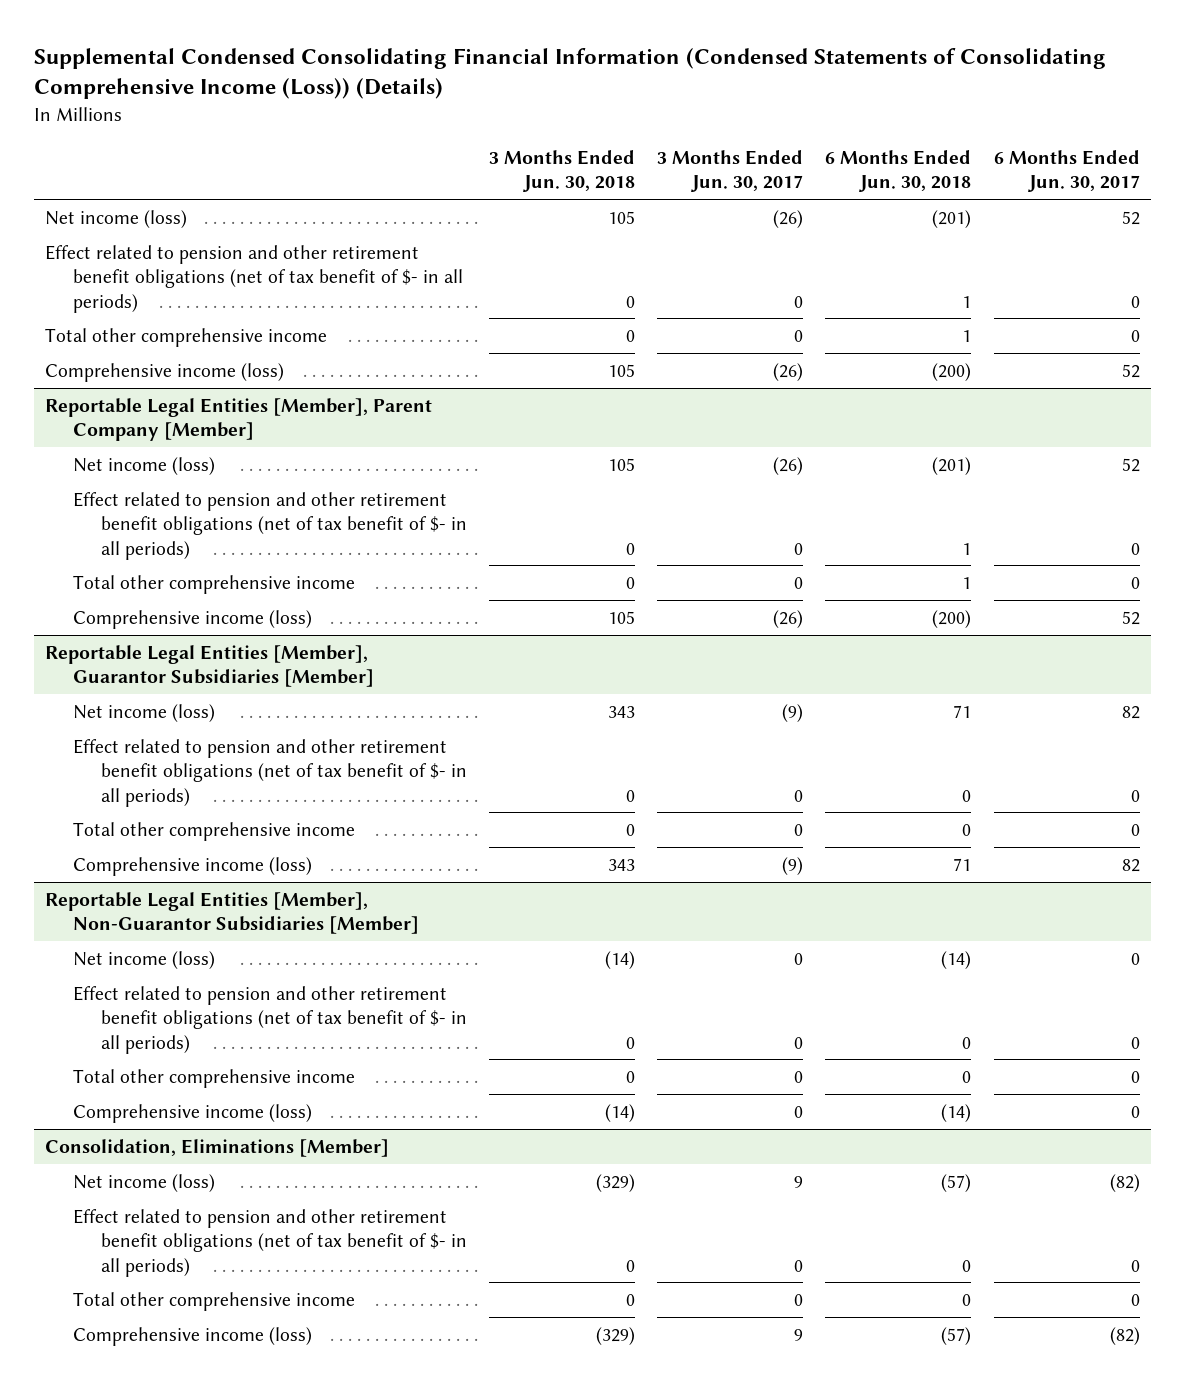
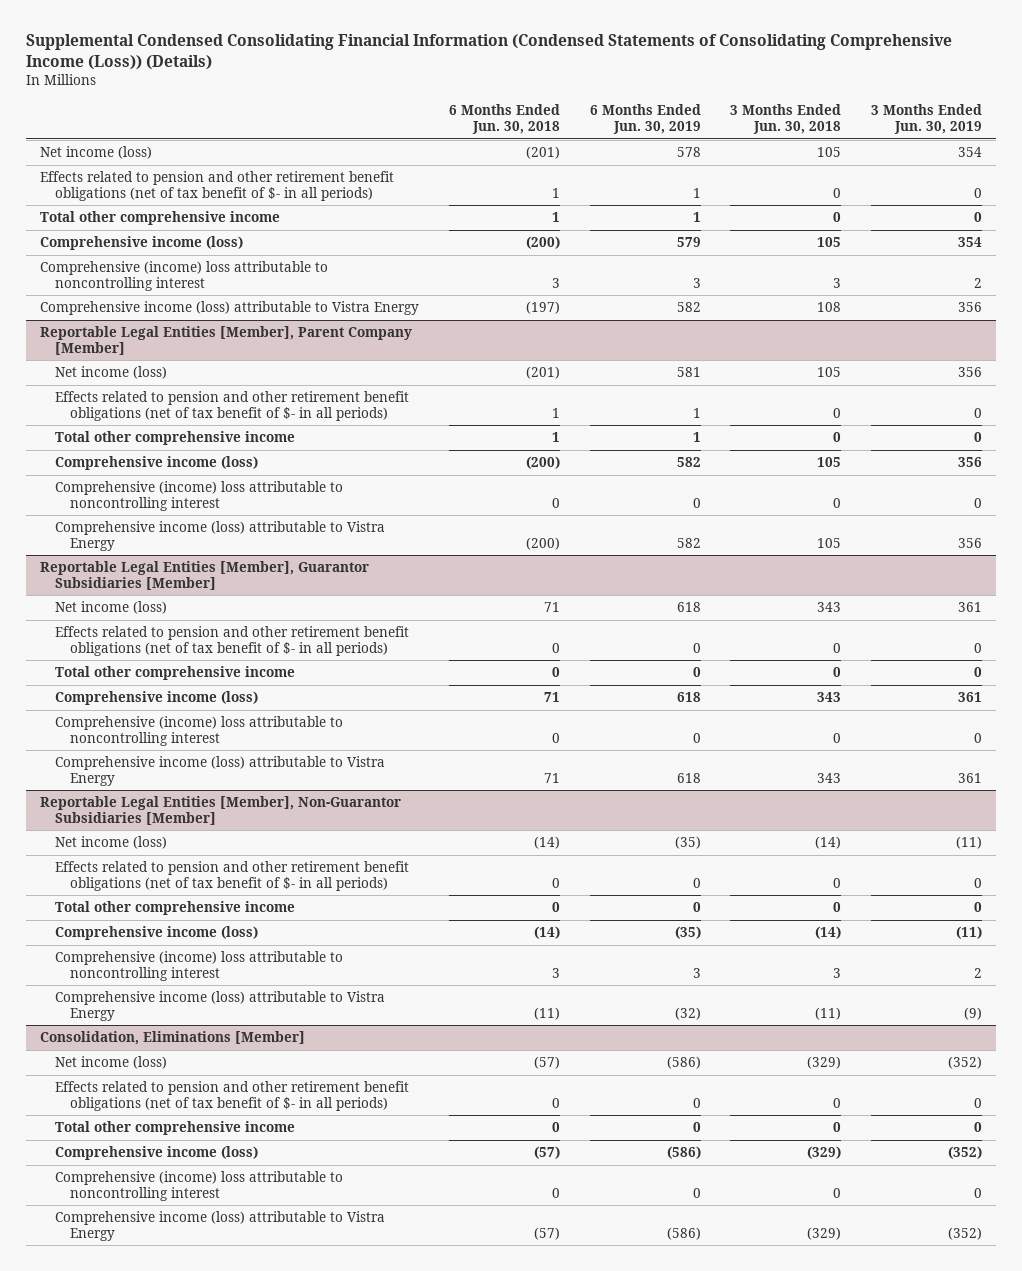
- | 3 Months Ended Jun. 30, 2018 | 3 Months Ended Jun. 30, 2017 | 6 Months Ended Jun. 30, 2018 | 6 Months Ended Jun. 30, 2017
+ | 6 Months Ended Jun. 30, 2018 | 6 Months Ended Jun. 30, 2019 | 3 Months Ended Jun. 30, 2018 | 3 Months Ended Jun. 30, 2019
- Effect related to pension and other retirement benefit obligations (net of tax benefit of $- in all periods) | 0 | 0 | 1 | 0
+ Effects related to pension and other retirement benefit obligations (net of tax benefit of $- in all periods) | 1 | 1 | 0 | 0
+ Comprehensive (income) loss attributable to noncontrolling interest | 3 | 3 | 3 | 2
+ Comprehensive income (loss) attributable to Vistra Energy | (197) | 582 | 108 | 356
@ Reportable Legal Entities [Member], Parent Company [Member]
- Effect related to pension and other retirement benefit obligations (net of tax benefit of $- in all periods) | 0 | 0 | 1 | 0
+ Effects related to pension and other retirement benefit obligations (net of tax benefit of $- in all periods) | 1 | 1 | 0 | 0
+ Comprehensive (income) loss attributable to noncontrolling interest | 0 | 0 | 0 | 0
+ Comprehensive income (loss) attributable to Vistra Energy | (200) | 582 | 105 | 356
@ Reportable Legal Entities [Member], Guarantor Subsidiaries [Member]
- Effect related to pension and other retirement benefit obligations (net of tax benefit of $- in all periods) | 0 | 0 | 0 | 0
+ Effects related to pension and other retirement benefit obligations (net of tax benefit of $- in all periods) | 0 | 0 | 0 | 0
+ Comprehensive (income) loss attributable to noncontrolling interest | 0 | 0 | 0 | 0
+ Comprehensive income (loss) attributable to Vistra Energy | 71 | 618 | 343 | 361
@ Reportable Legal Entities [Member], Non-Guarantor Subsidiaries [Member]
- Effect related to pension and other retirement benefit obligations (net of tax benefit of $- in all periods) | 0 | 0 | 0 | 0
+ Effects related to pension and other retirement benefit obligations (net of tax benefit of $- in all periods) | 0 | 0 | 0 | 0
+ Comprehensive (income) loss attributable to noncontrolling interest | 3 | 3 | 3 | 2
+ Comprehensive income (loss) attributable to Vistra Energy | (11) | (32) | (11) | (9)
@ Consolidation, Eliminations [Member]
- Effect related to pension and other retirement benefit obligations (net of tax benefit of $- in all periods) | 0 | 0 | 0 | 0
+ Effects related to pension and other retirement benefit obligations (net of tax benefit of $- in all periods) | 0 | 0 | 0 | 0
+ Comprehensive (income) loss attributable to noncontrolling interest | 0 | 0 | 0 | 0
+ Comprehensive income (loss) attributable to Vistra Energy | (57) | (586) | (329) | (352)

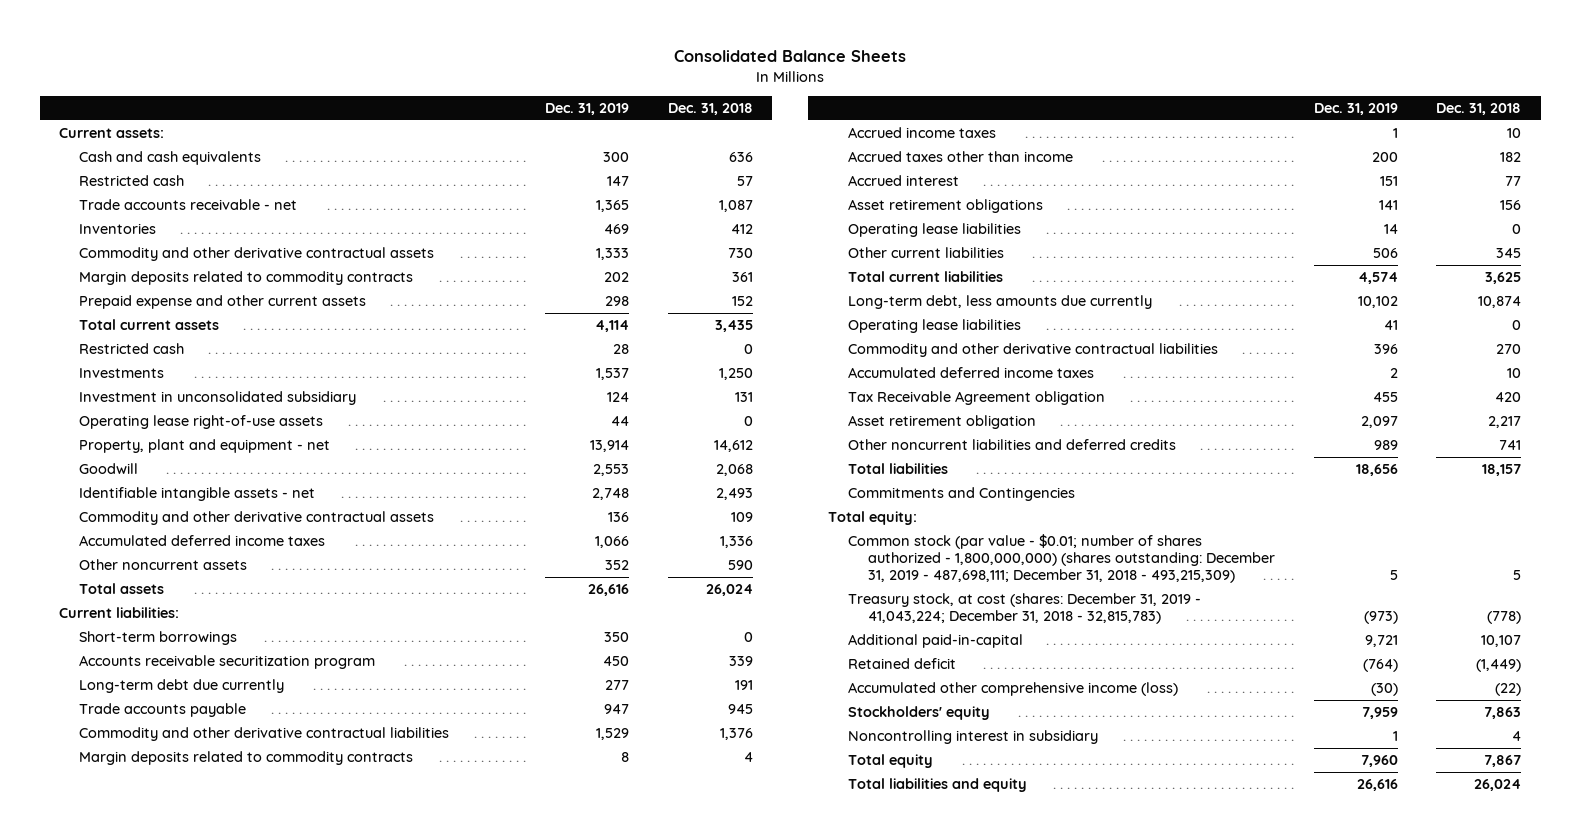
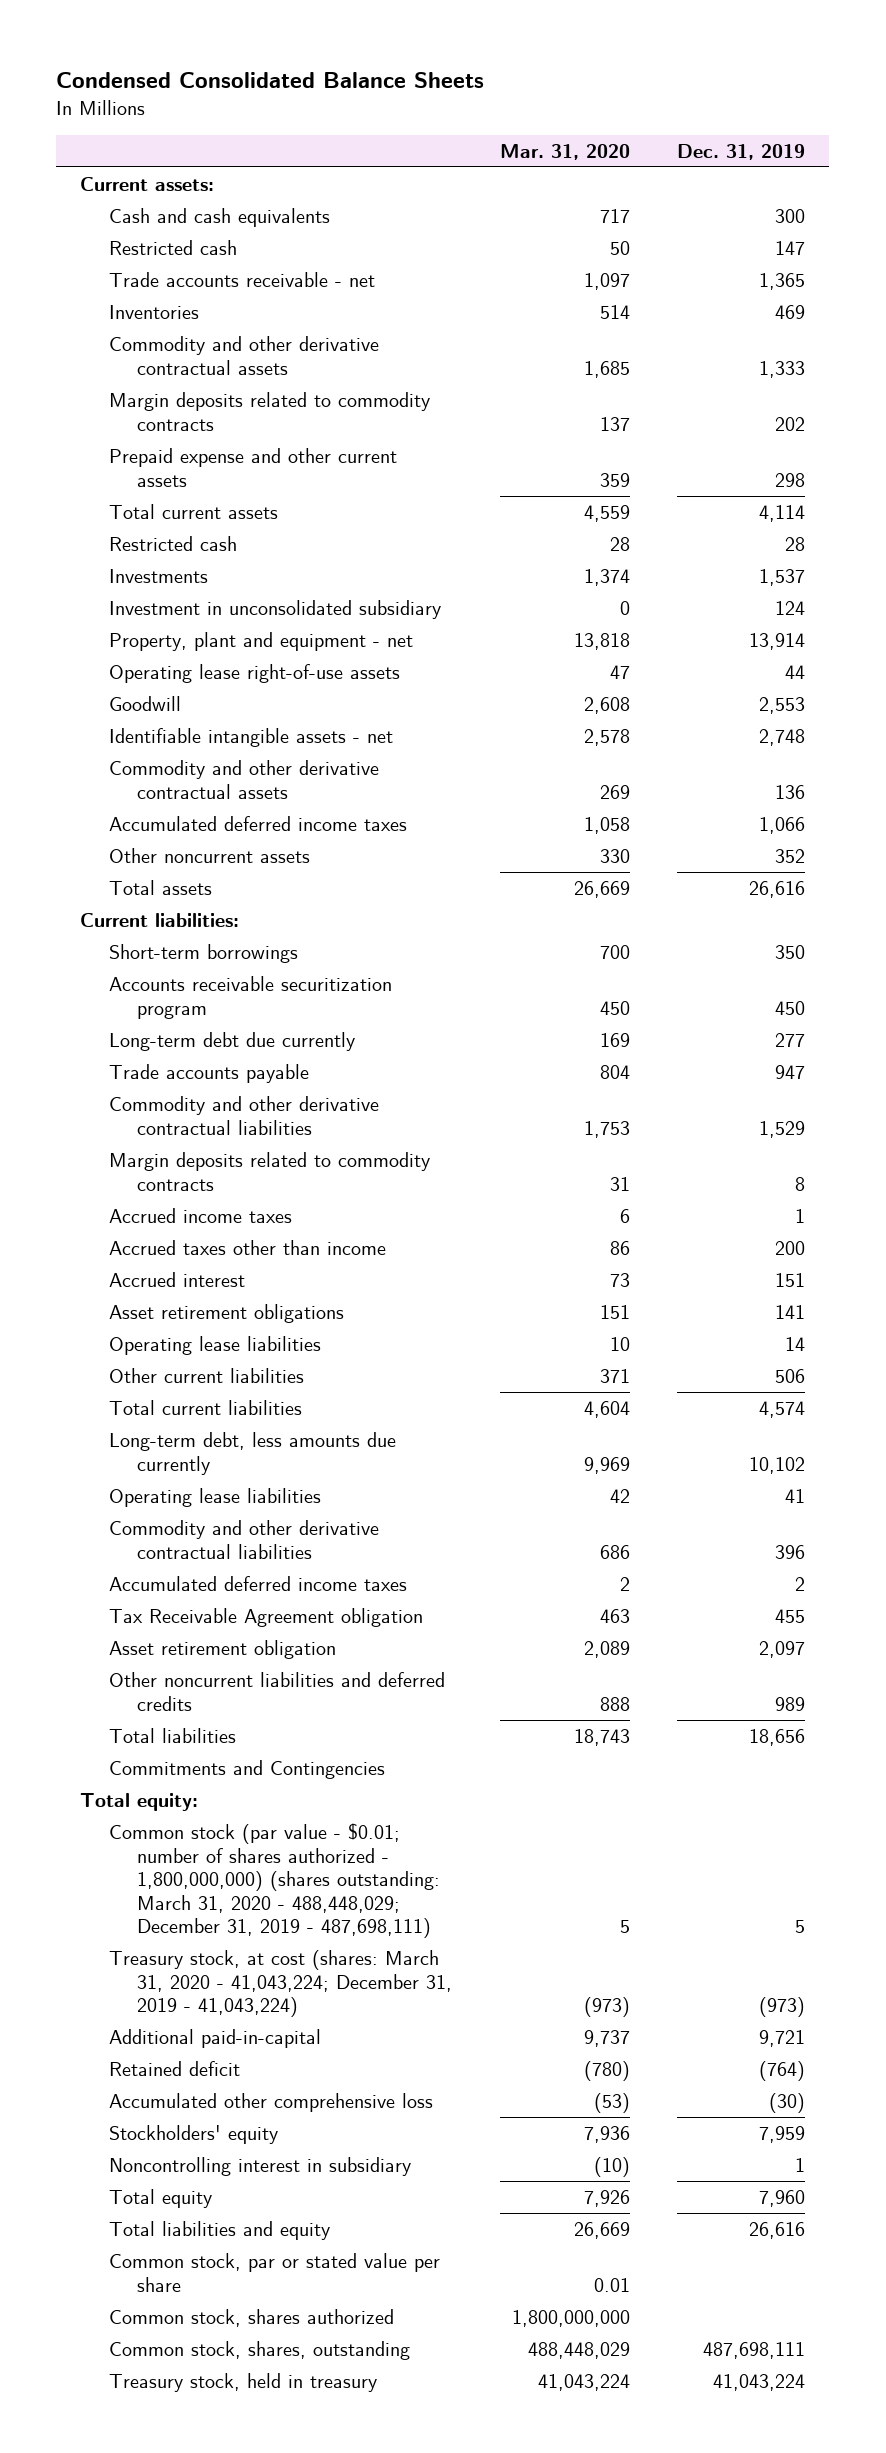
- Consolidated Balance Sheets
+ Condensed Consolidated Balance Sheets
- | Dec. 31, 2019 | Dec. 31, 2018
+ | Mar. 31, 2020 | Dec. 31, 2019
moved down: Operating lease right-of-use assets | 47 | 44
- Common stock (par value - $0.01; number of shares authorized - 1,800,000,000) (shares outstanding: December 31, 2019 - 487,698,111; December 31, 2018 - 493,215,309) | 5 | 5
- Treasury stock, at cost (shares: December 31, 2019 - 41,043,224; December 31, 2018 - 32,815,783) | (973) | (778)
+ Common stock (par value - $0.01; number of shares authorized - 1,800,000,000) (shares outstanding: March 31, 2020 - 488,448,029; December 31, 2019 - 487,698,111) | 5 | 5
+ Treasury stock, at cost (shares: March 31, 2020 - 41,043,224; December 31, 2019 - 41,043,224) | (973) | (973)
- Accumulated other comprehensive income (loss) | (30) | (22)
+ Accumulated other comprehensive loss | (53) | (30)
+ Common stock, par or stated value per share | 0.01 |
+ Common stock, shares authorized | 1,800,000,000 |
+ Common stock, shares, outstanding | 488,448,029 | 487,698,111
+ Treasury stock, held in treasury | 41,043,224 | 41,043,224

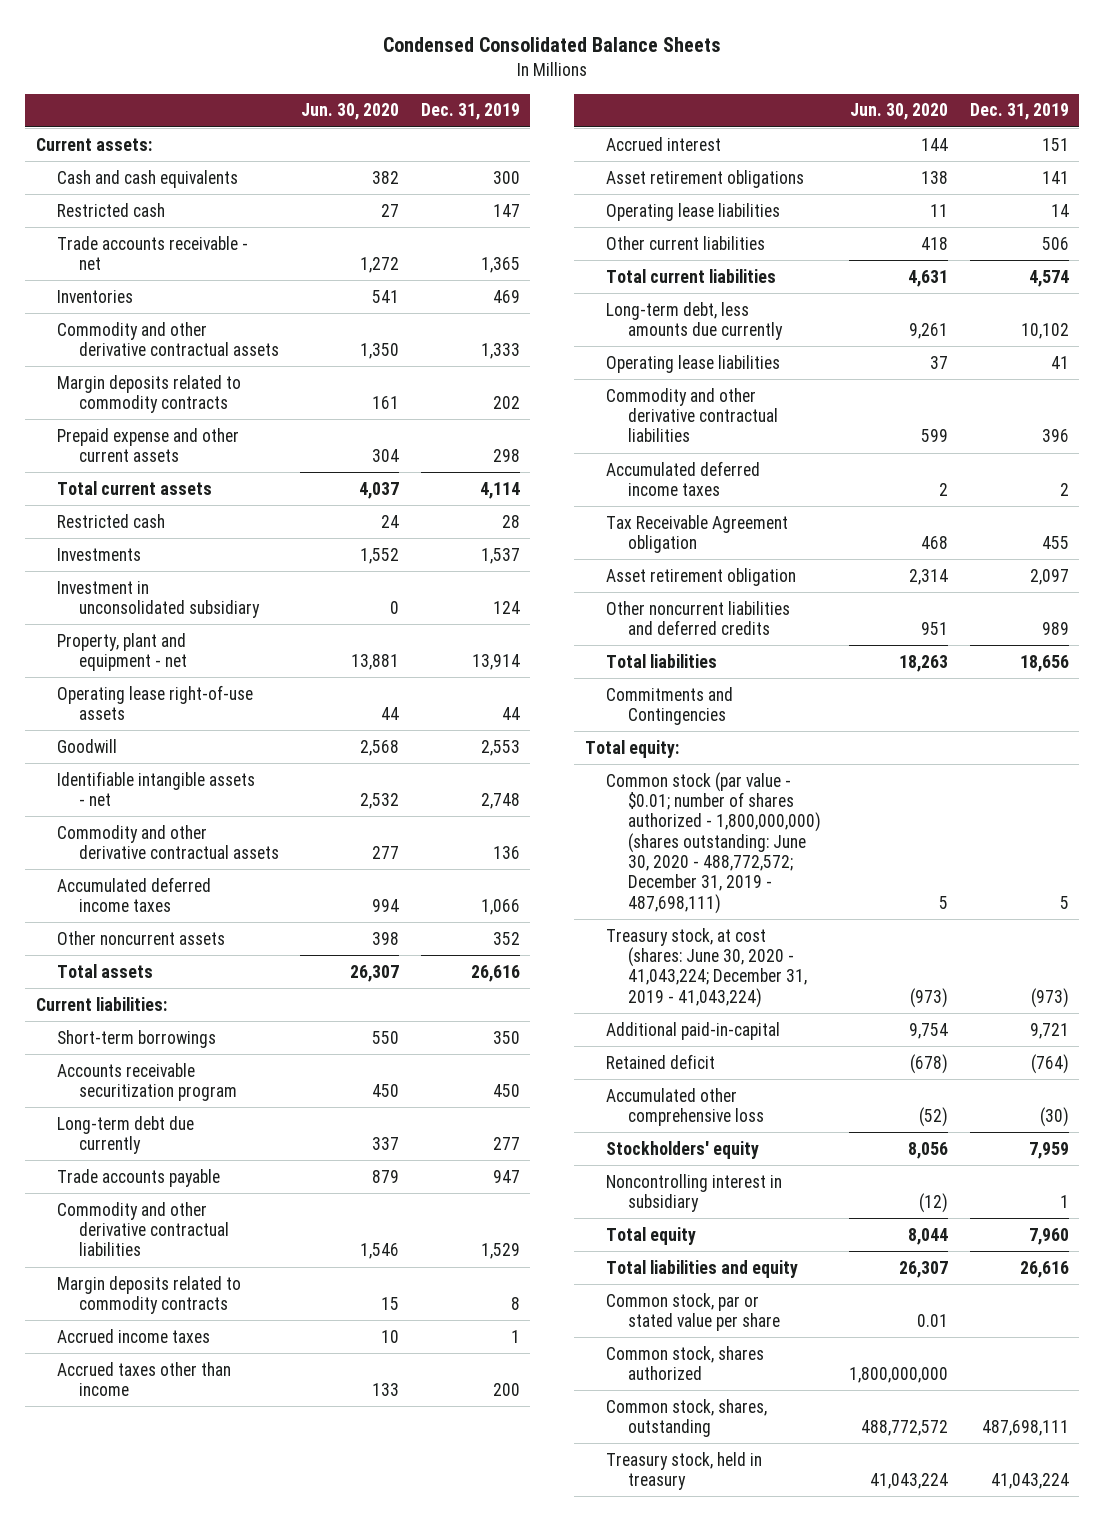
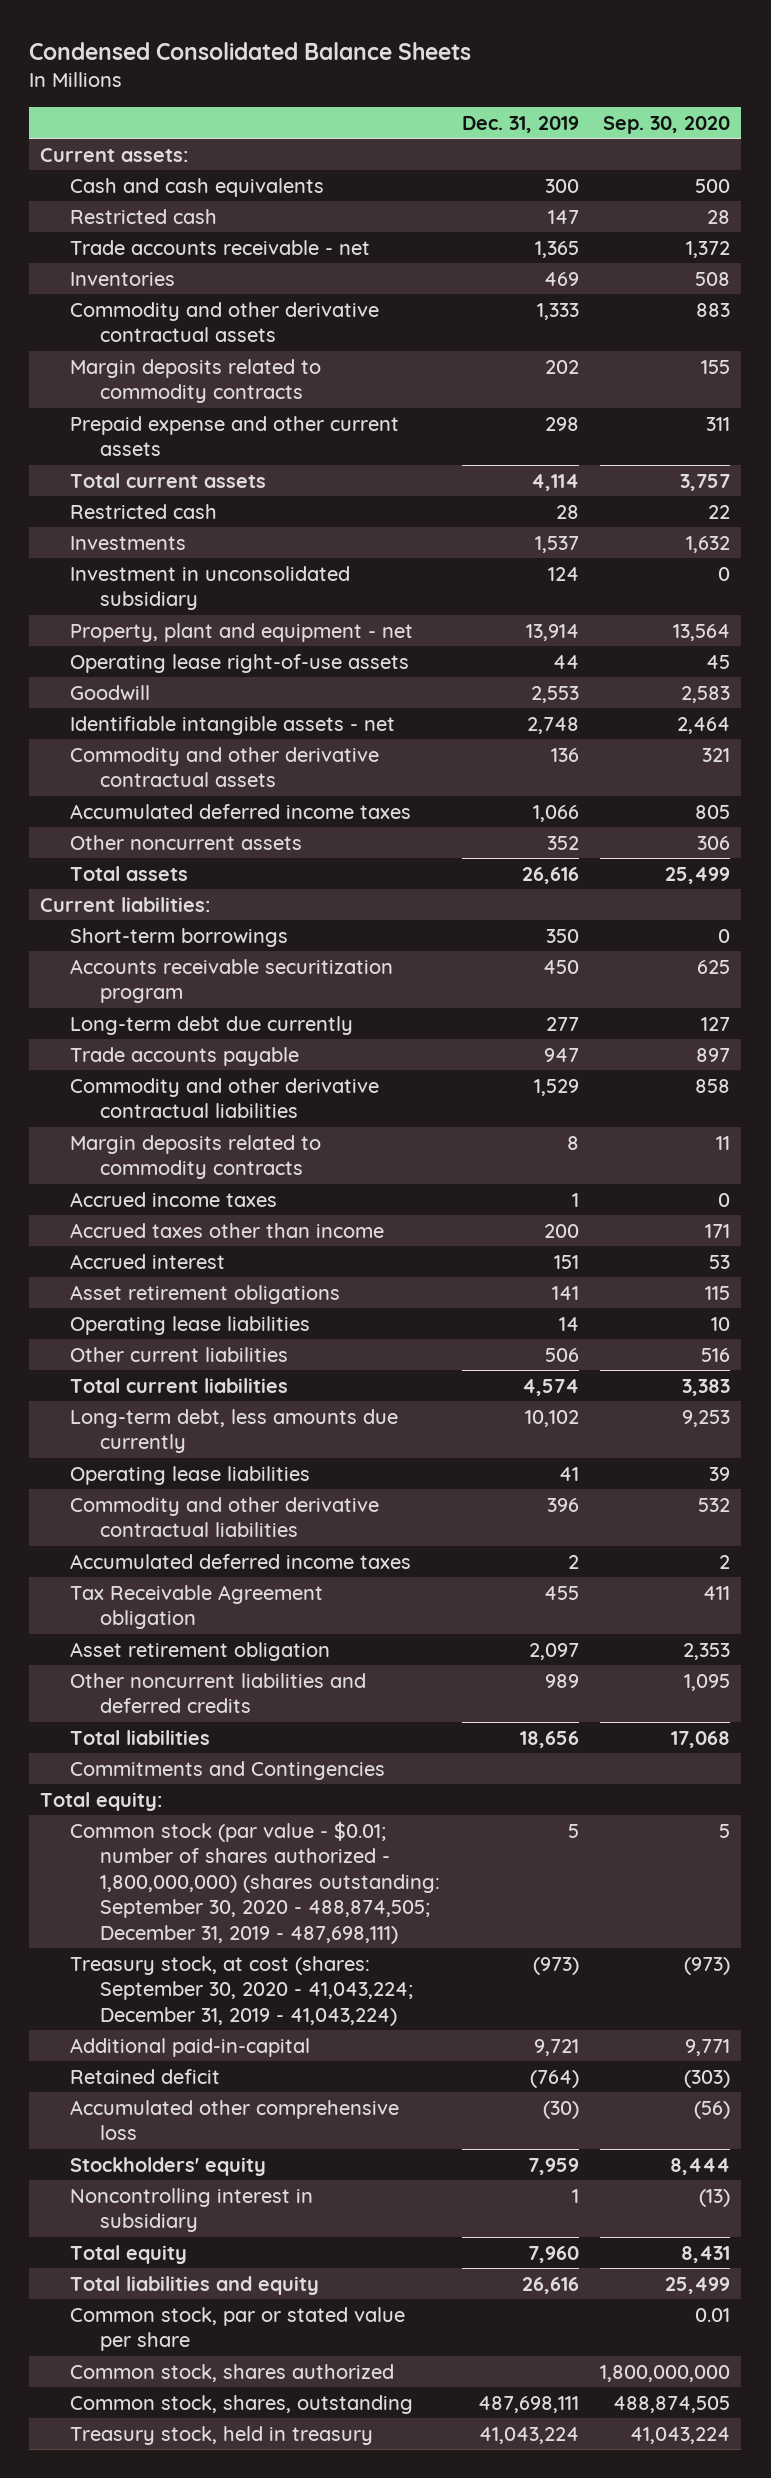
- | Jun. 30, 2020 | Dec. 31, 2019
+ | Dec. 31, 2019 | Sep. 30, 2020
- Common stock (par value - $0.01; number of shares authorized - 1,800,000,000) (shares outstanding: June 30, 2020 - 488,772,572; December 31, 2019 - 487,698,111) | 5 | 5
- Treasury stock, at cost (shares: June 30, 2020 - 41,043,224; December 31, 2019 - 41,043,224) | (973) | (973)
+ Common stock (par value - $0.01; number of shares authorized - 1,800,000,000) (shares outstanding: September 30, 2020 - 488,874,505; December 31, 2019 - 487,698,111) | 5 | 5
+ Treasury stock, at cost (shares: September 30, 2020 - 41,043,224; December 31, 2019 - 41,043,224) | (973) | (973)

